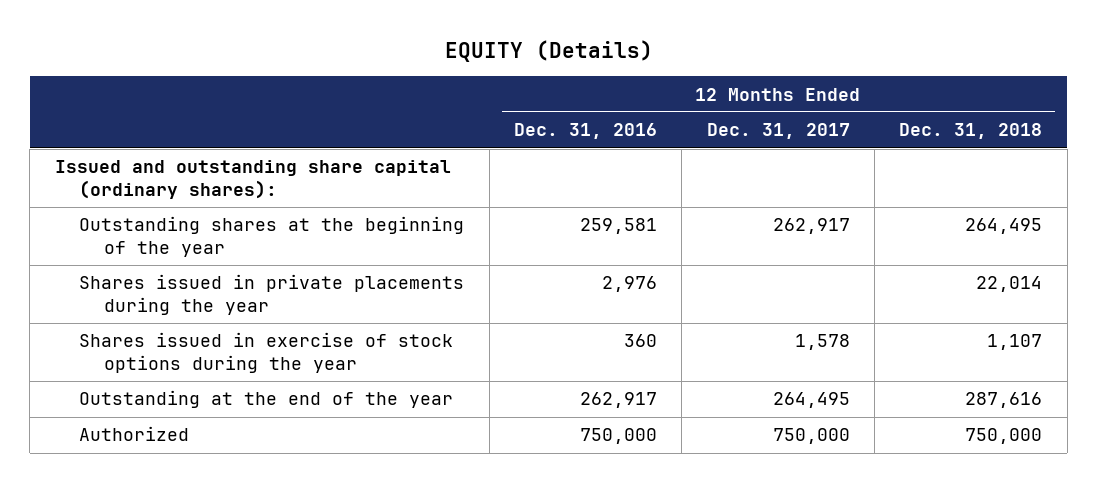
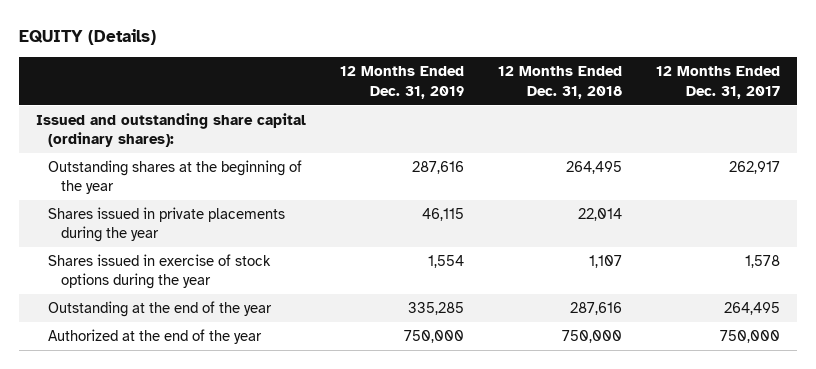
- | 12 Months Ended Dec. 31, 2016 | 12 Months Ended Dec. 31, 2017 | 12 Months Ended Dec. 31, 2018
+ | 12 Months Ended Dec. 31, 2019 | 12 Months Ended Dec. 31, 2018 | 12 Months Ended Dec. 31, 2017
- Authorized | 750,000 | 750,000 | 750,000
+ Authorized at the end of the year | 750,000 | 750,000 | 750,000

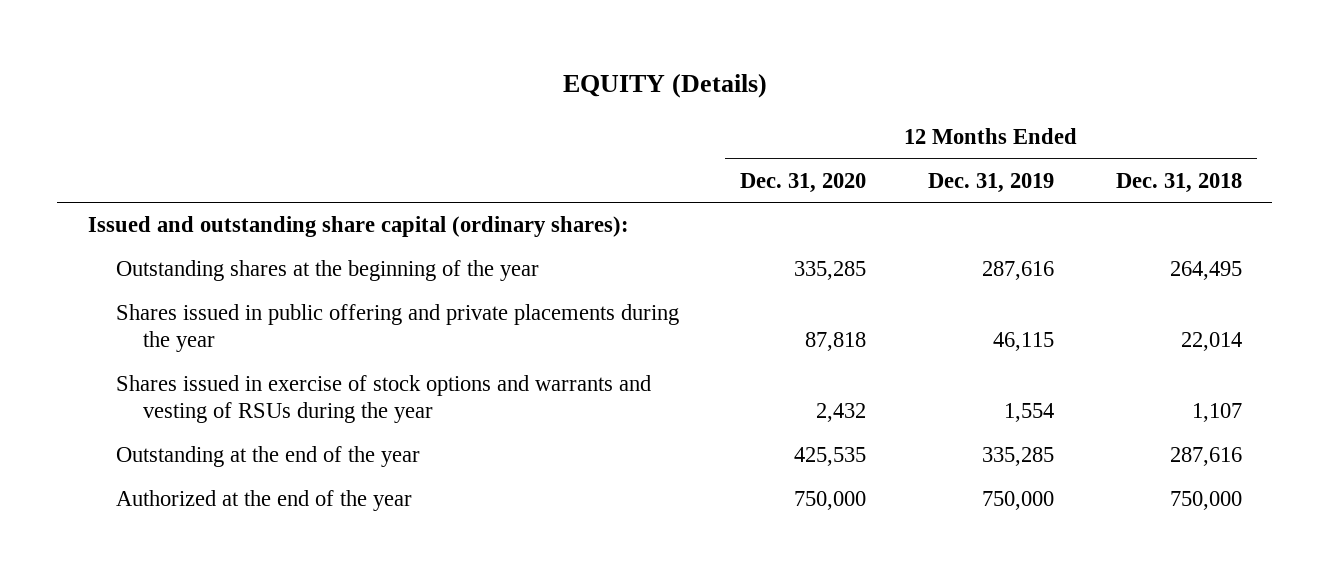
- | 12 Months Ended Dec. 31, 2019 | 12 Months Ended Dec. 31, 2018 | 12 Months Ended Dec. 31, 2017
+ | 12 Months Ended Dec. 31, 2020 | 12 Months Ended Dec. 31, 2019 | 12 Months Ended Dec. 31, 2018
- Shares issued in private placements during the year | 46,115 | 22,014 |
- Shares issued in exercise of stock options during the year | 1,554 | 1,107 | 1,578
+ Shares issued in public offering and private placements during the year | 87,818 | 46,115 | 22,014
+ Shares issued in exercise of stock options and warrants and vesting of RSUs during the year | 2,432 | 1,554 | 1,107

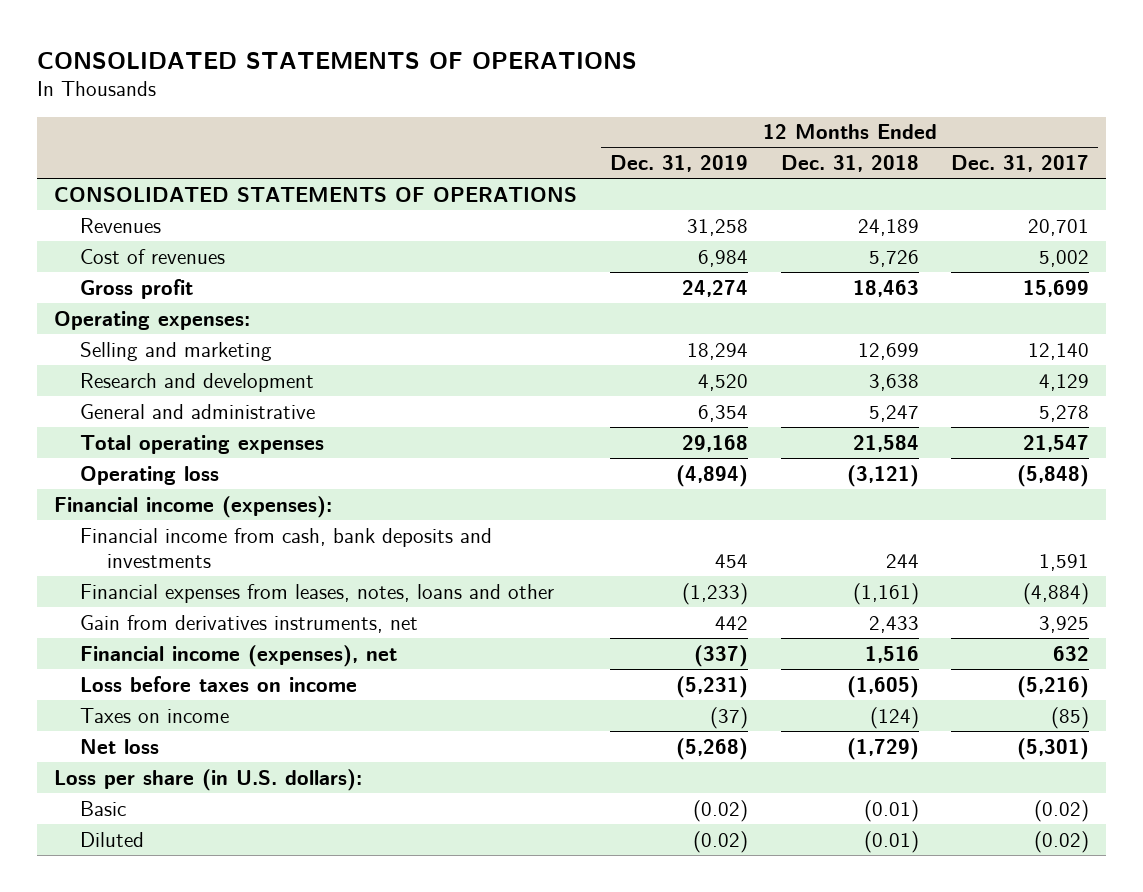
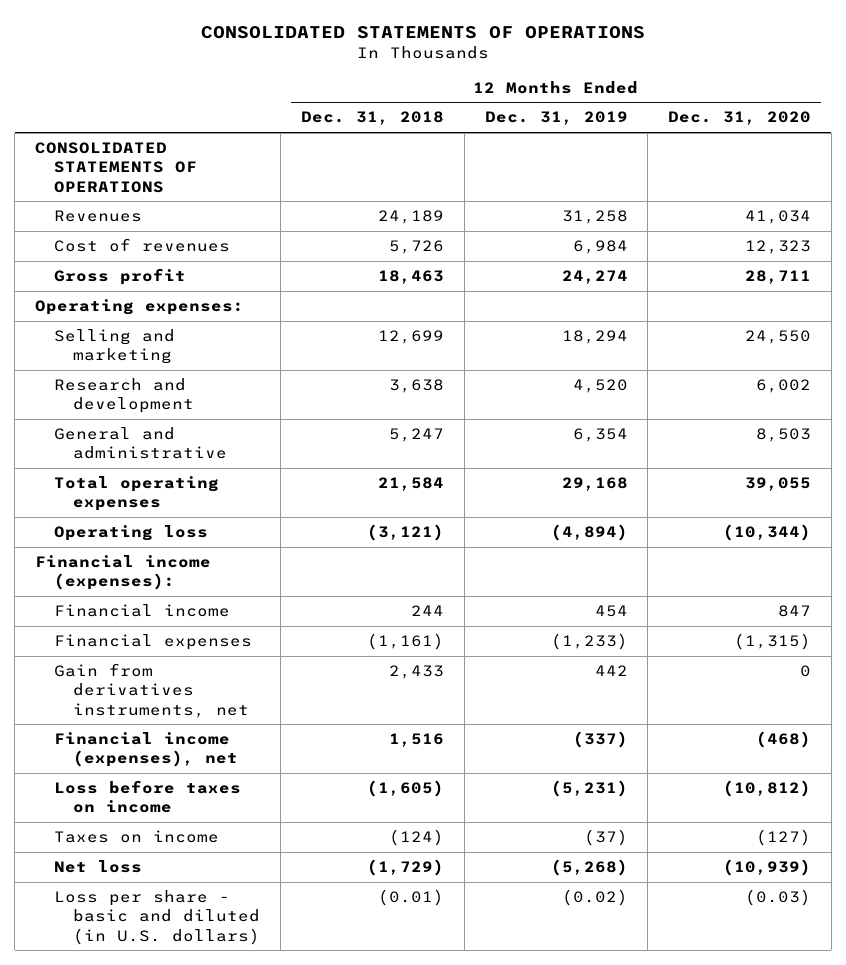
- | 12 Months Ended Dec. 31, 2019 | 12 Months Ended Dec. 31, 2018 | 12 Months Ended Dec. 31, 2017
+ | 12 Months Ended Dec. 31, 2018 | 12 Months Ended Dec. 31, 2019 | 12 Months Ended Dec. 31, 2020
- Financial income from cash, bank deposits and investments | 454 | 244 | 1,591
- Financial expenses from leases, notes, loans and other | (1,233) | (1,161) | (4,884)
+ Financial income | 244 | 454 | 847
+ Financial expenses | (1,161) | (1,233) | (1,315)
- Loss per share (in U.S. dollars):
- Basic | (0.02) | (0.01) | (0.02)
- Diluted | (0.02) | (0.01) | (0.02)
+ Loss per share - basic and diluted (in U.S. dollars) | (0.01) | (0.02) | (0.03)

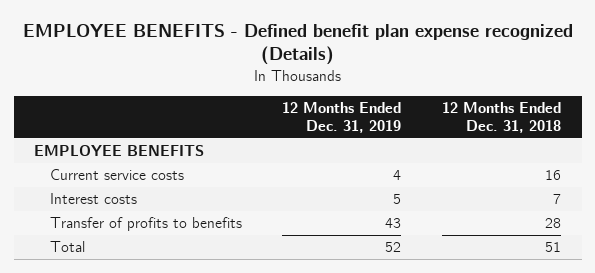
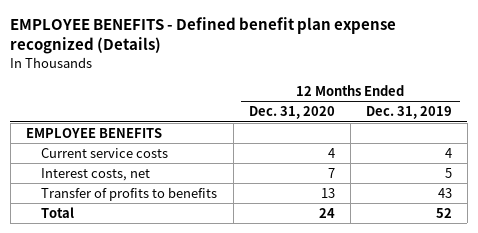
- | 12 Months Ended Dec. 31, 2019 | 12 Months Ended Dec. 31, 2018
+ | 12 Months Ended Dec. 31, 2020 | 12 Months Ended Dec. 31, 2019
- Interest costs | 5 | 7
+ Interest costs, net | 7 | 5

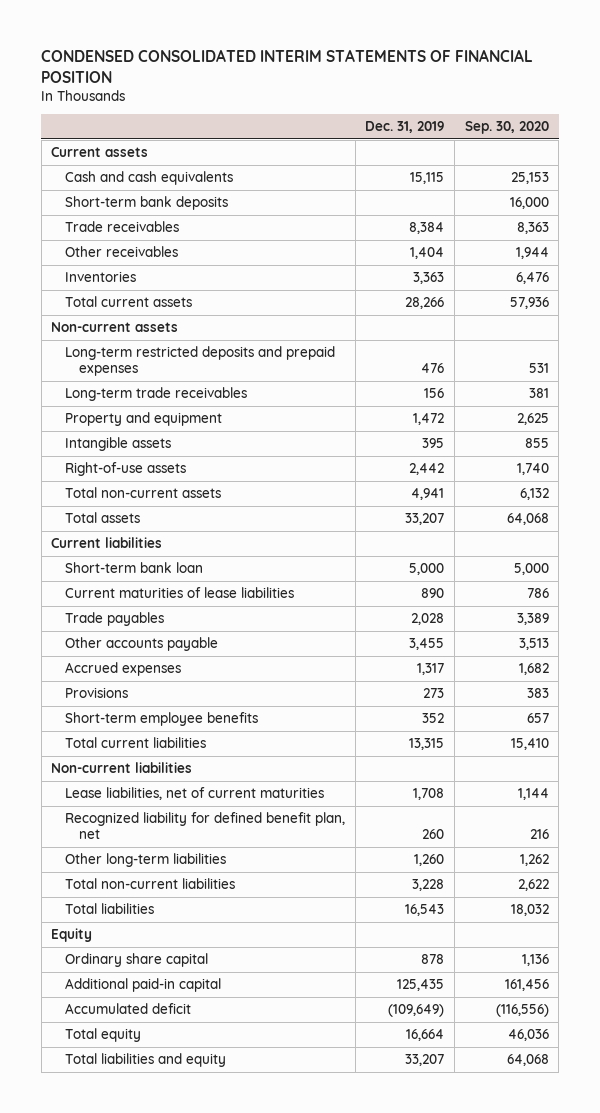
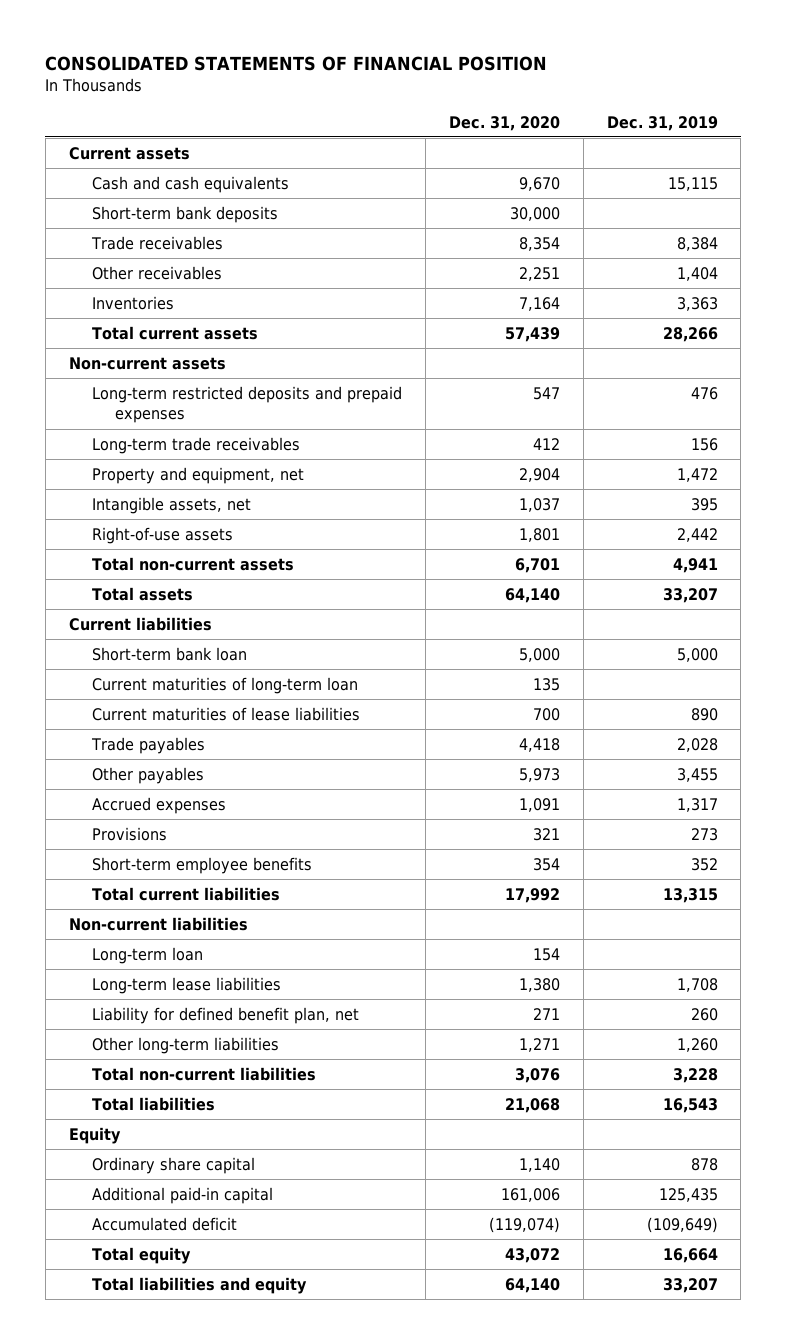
- CONDENSED CONSOLIDATED INTERIM STATEMENTS OF FINANCIAL POSITION
+ CONSOLIDATED STATEMENTS OF FINANCIAL POSITION
- | Dec. 31, 2019 | Sep. 30, 2020
+ | Dec. 31, 2020 | Dec. 31, 2019
- Property and equipment | 1,472 | 2,625
- Intangible assets | 395 | 855
+ Property and equipment, net | 2,904 | 1,472
+ Intangible assets, net | 1,037 | 395
+ Current maturities of long-term loan | 135 |
- Other accounts payable | 3,455 | 3,513
+ Other payables | 5,973 | 3,455
- Lease liabilities, net of current maturities | 1,708 | 1,144
- Recognized liability for defined benefit plan, net | 260 | 216
+ Long-term loan | 154 |
+ Long-term lease liabilities | 1,380 | 1,708
+ Liability for defined benefit plan, net | 271 | 260

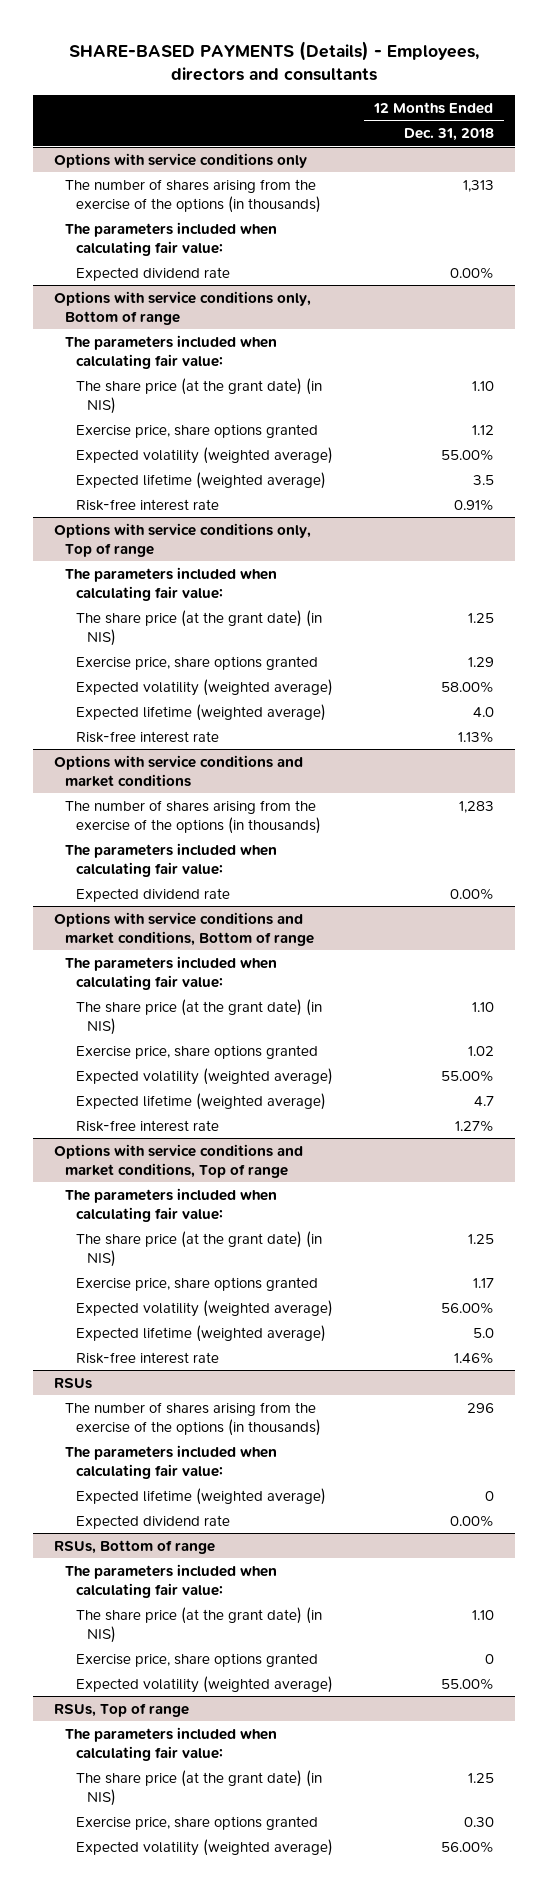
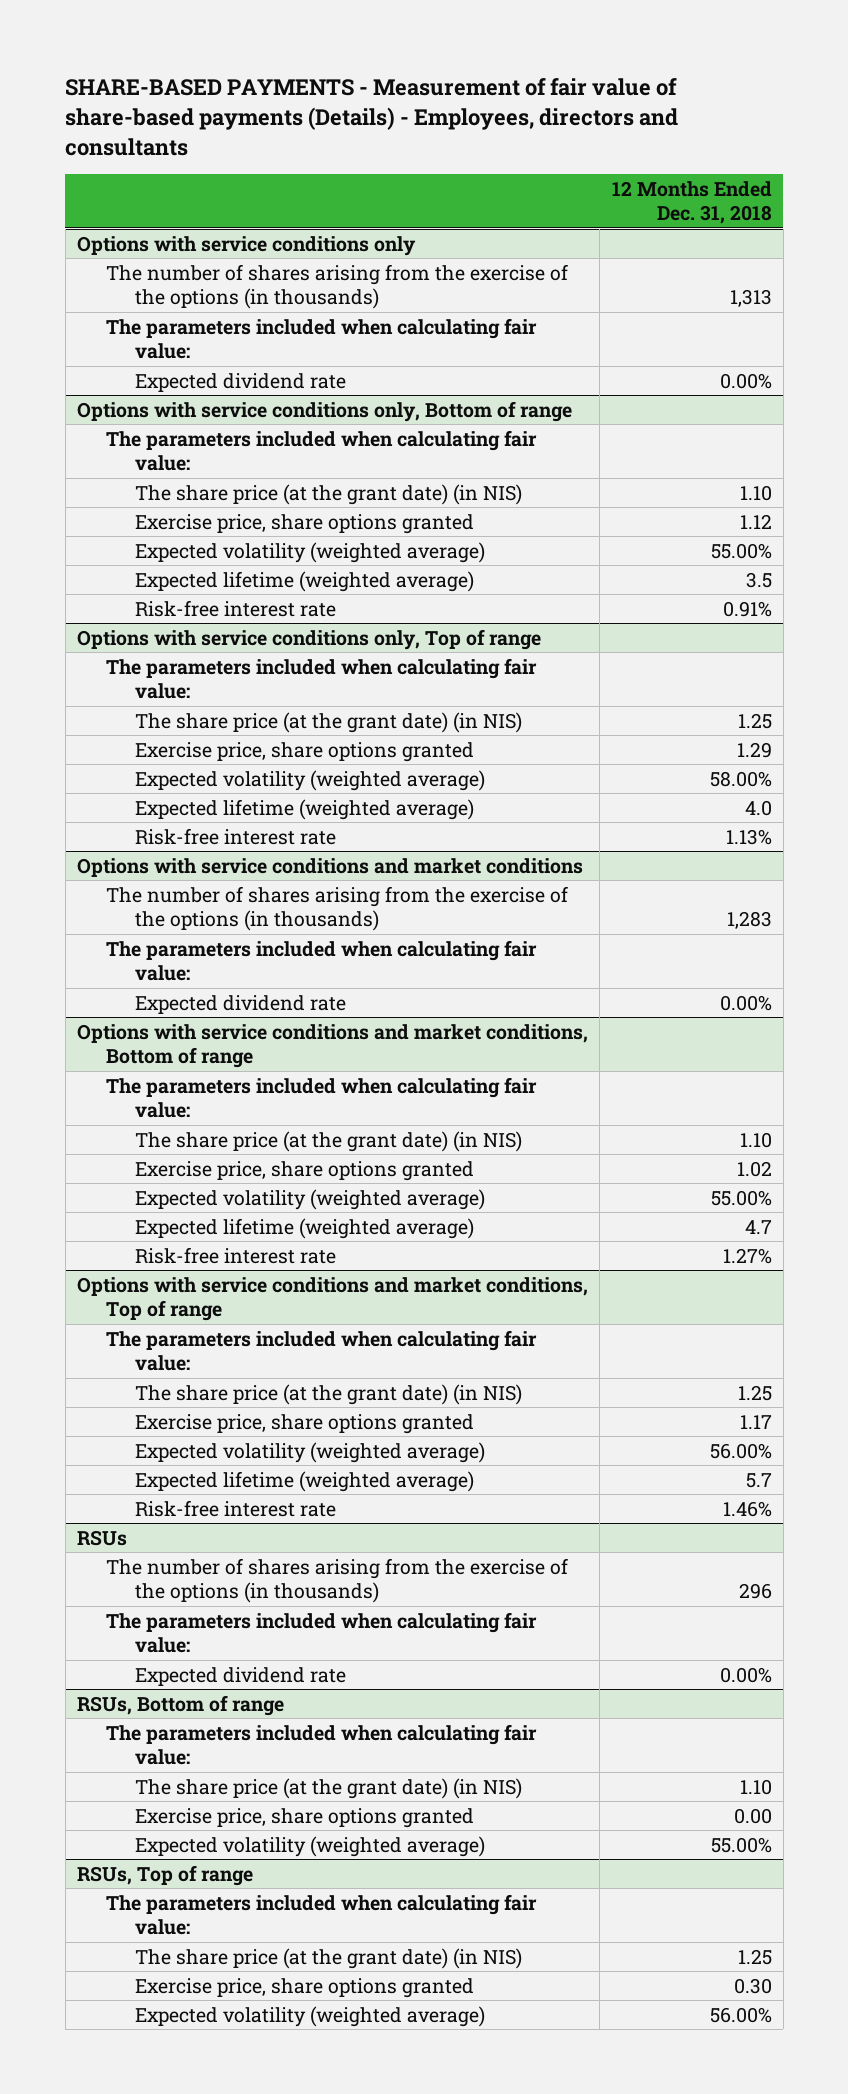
- SHARE-BASED PAYMENTS (Details) - Employees, directors and consultants
+ SHARE-BASED PAYMENTS - Measurement of fair value of share-based payments (Details) - Employees, directors and consultants
@ Options with service conditions and market conditions, Top of range
- Expected lifetime (weighted average) | 5.0
+ Expected lifetime (weighted average) | 5.7
@ RSUs
- Expected lifetime (weighted average) | 0
@ RSUs, Bottom of range
- Exercise price, share options granted | 0
+ Exercise price, share options granted | 0.00

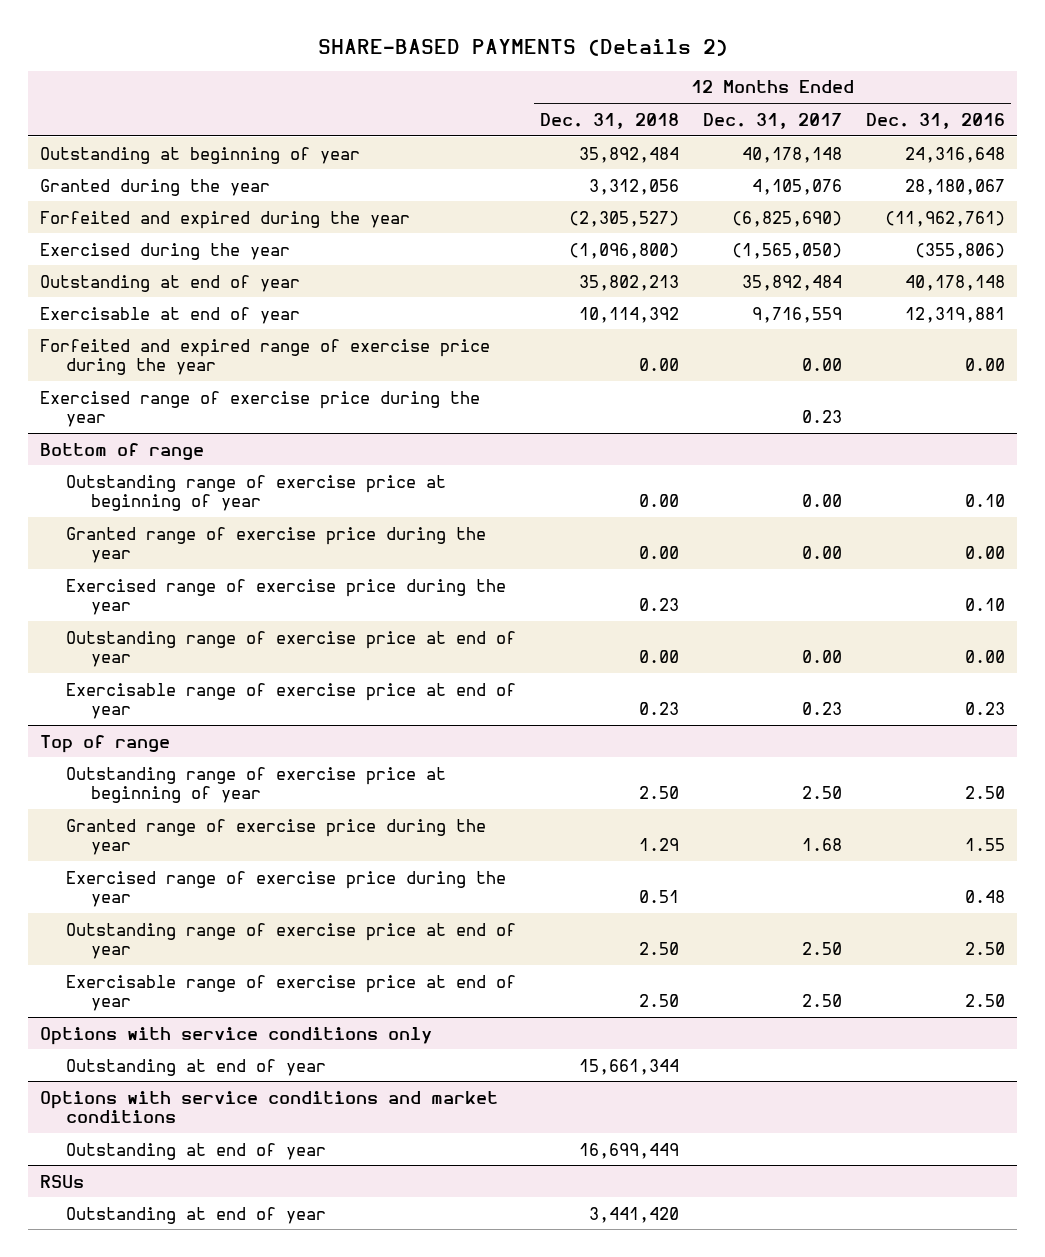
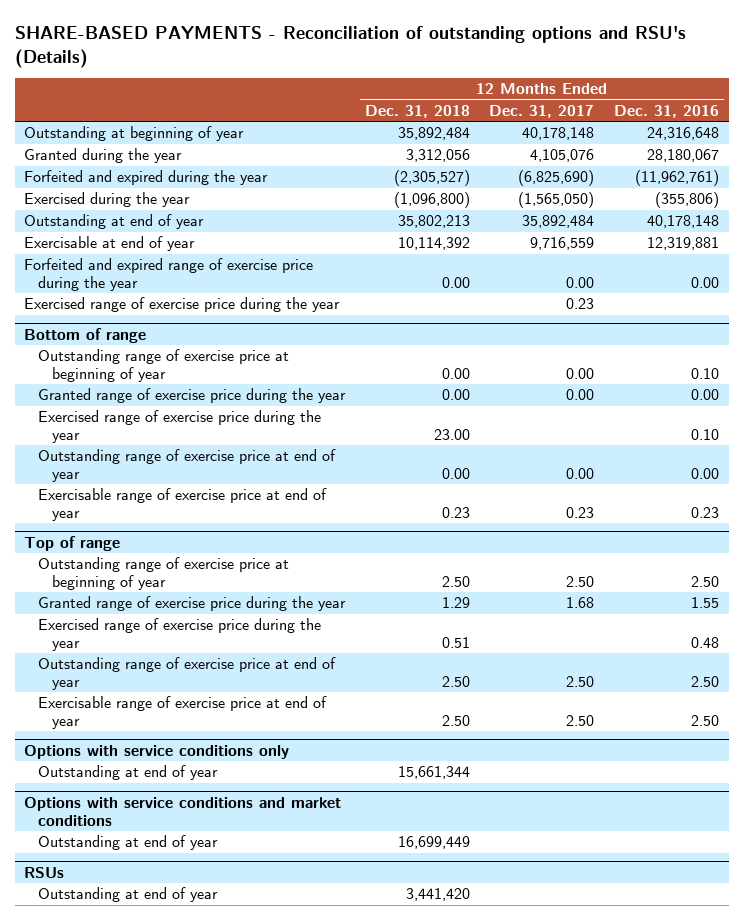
- SHARE-BASED PAYMENTS (Details 2)
+ SHARE-BASED PAYMENTS - Reconciliation of outstanding options and RSU's (Details)
@ Bottom of range
- Exercised range of exercise price during the year | 0.23 | | 0.10
+ Exercised range of exercise price during the year | 23.00 | | 0.10

